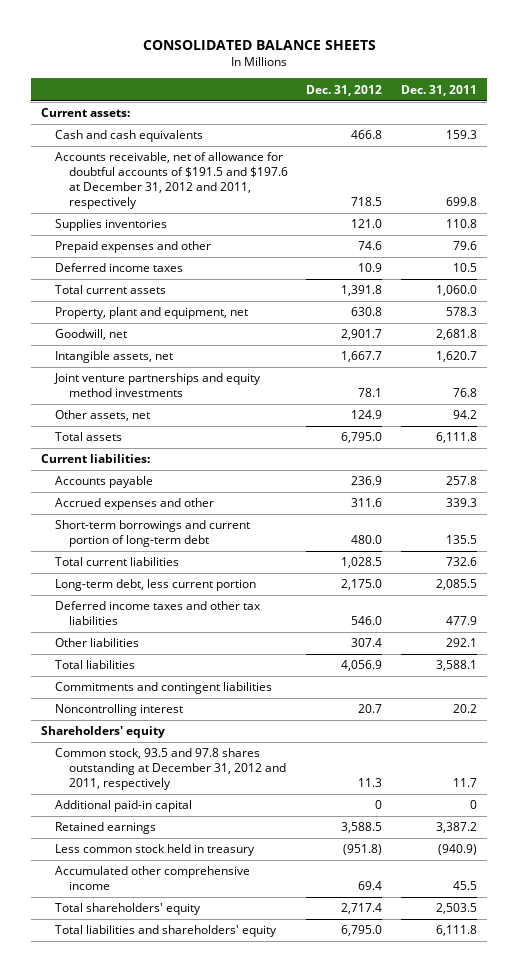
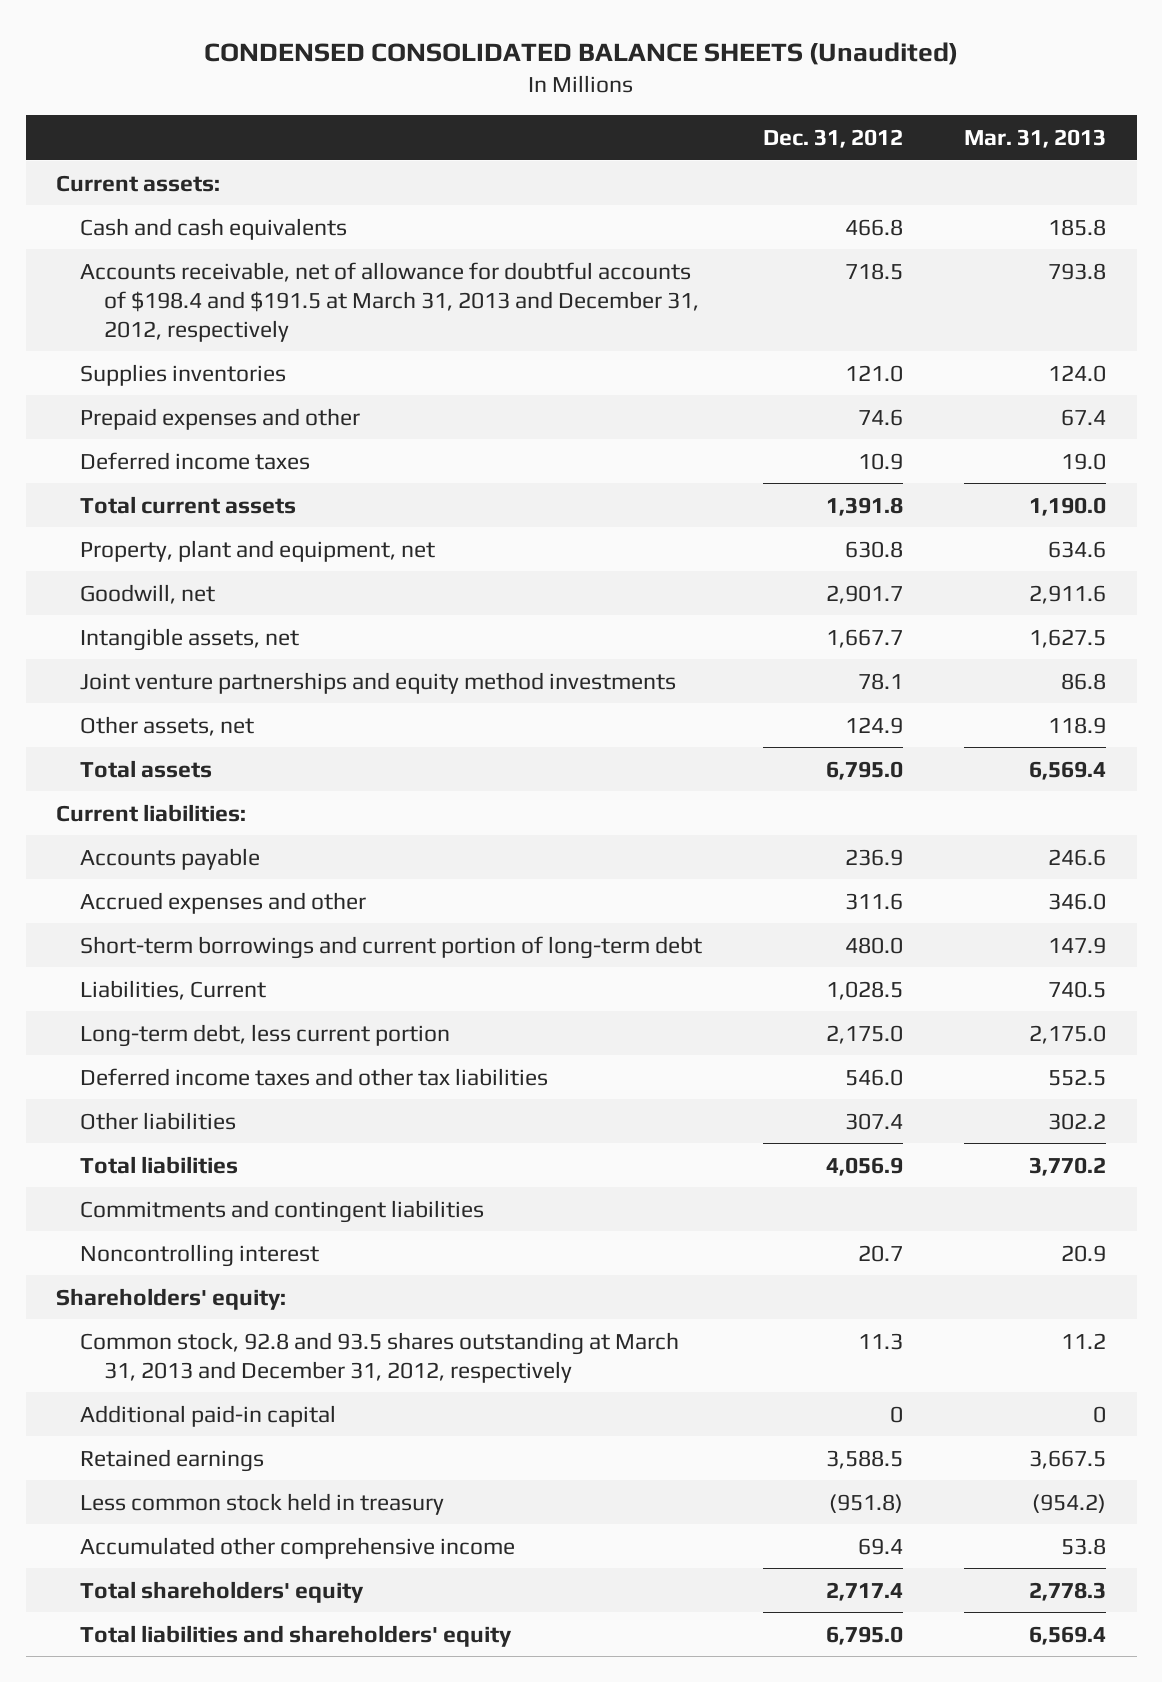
- CONSOLIDATED BALANCE SHEETS
+ CONDENSED CONSOLIDATED BALANCE SHEETS (Unaudited)
- | Dec. 31, 2012 | Dec. 31, 2011
+ | Dec. 31, 2012 | Mar. 31, 2013
- Accounts receivable, net of allowance for doubtful accounts of $191.5 and $197.6 at December 31, 2012 and 2011, respectively | 718.5 | 699.8
+ Accounts receivable, net of allowance for doubtful accounts of $198.4 and $191.5 at March 31, 2013 and December 31, 2012, respectively | 718.5 | 793.8
- Total current liabilities | 1,028.5 | 732.6
+ Liabilities, Current | 1,028.5 | 740.5
- Shareholders' equity
- Common stock, 93.5 and 97.8 shares outstanding at December 31, 2012 and 2011, respectively | 11.3 | 11.7
+ Shareholders' equity:
+ Common stock, 92.8 and 93.5 shares outstanding at March 31, 2013 and December 31, 2012, respectively | 11.3 | 11.2

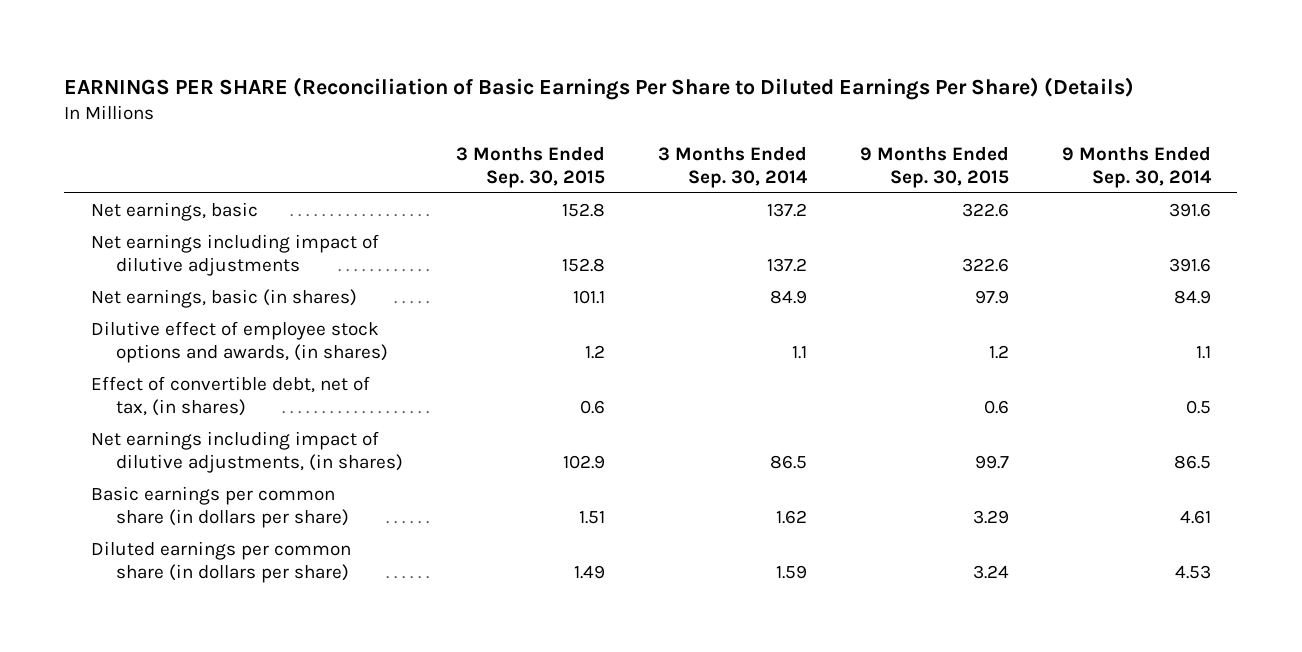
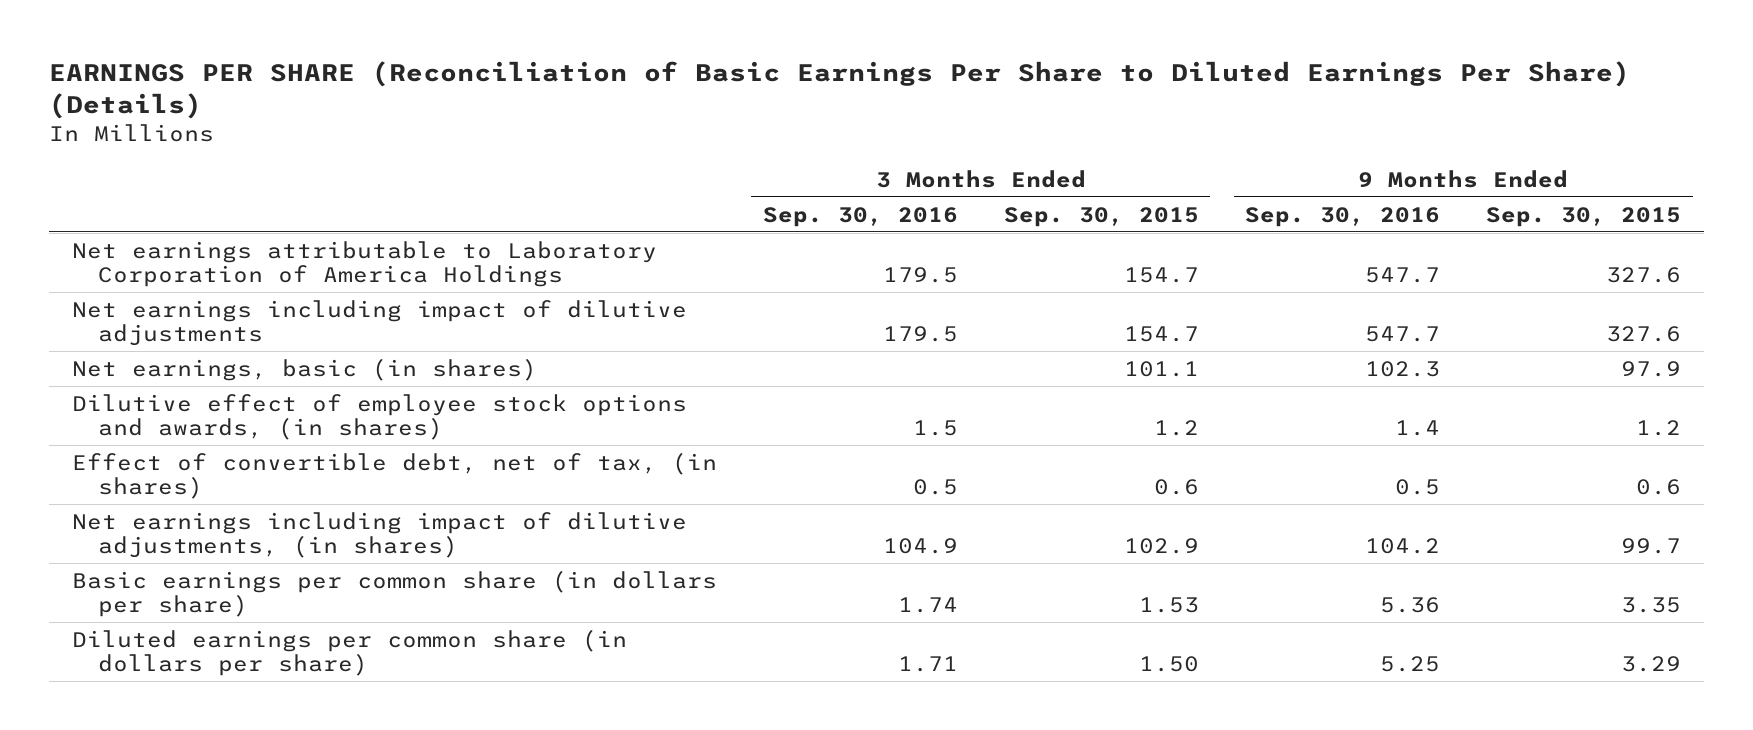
- | 3 Months Ended Sep. 30, 2015 | 3 Months Ended Sep. 30, 2014 | 9 Months Ended Sep. 30, 2015 | 9 Months Ended Sep. 30, 2014
+ | 3 Months Ended Sep. 30, 2016 | 3 Months Ended Sep. 30, 2015 | 9 Months Ended Sep. 30, 2016 | 9 Months Ended Sep. 30, 2015
- Net earnings, basic | 152.8 | 137.2 | 322.6 | 391.6
- Net earnings including impact of dilutive adjustments | 152.8 | 137.2 | 322.6 | 391.6
+ Net earnings attributable to Laboratory Corporation of America Holdings | 179.5 | 154.7 | 547.7 | 327.6
+ Net earnings including impact of dilutive adjustments | 179.5 | 154.7 | 547.7 | 327.6
- Basic earnings per common share (in dollars per share) | 1.51 | 1.62 | 3.29 | 4.61
- Diluted earnings per common share (in dollars per share) | 1.49 | 1.59 | 3.24 | 4.53
+ Basic earnings per common share (in dollars per share) | 1.74 | 1.53 | 5.36 | 3.35
+ Diluted earnings per common share (in dollars per share) | 1.71 | 1.50 | 5.25 | 3.29

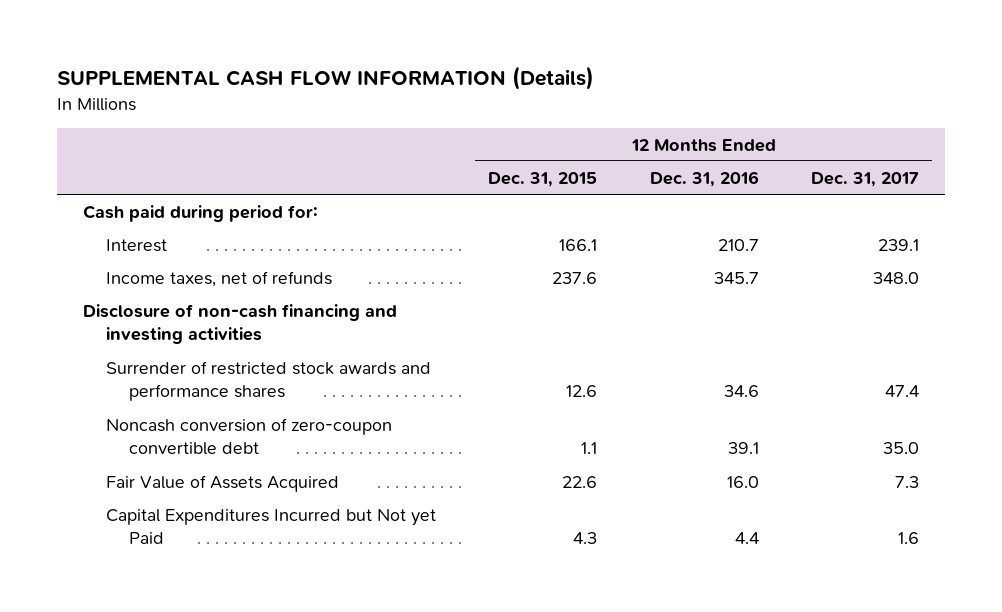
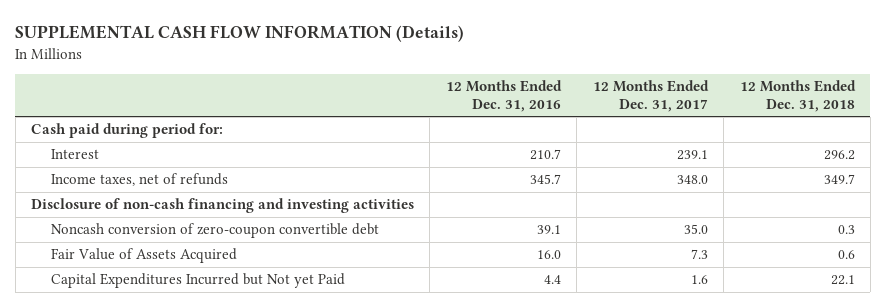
- | 12 Months Ended Dec. 31, 2015 | 12 Months Ended Dec. 31, 2016 | 12 Months Ended Dec. 31, 2017
+ | 12 Months Ended Dec. 31, 2016 | 12 Months Ended Dec. 31, 2017 | 12 Months Ended Dec. 31, 2018
- Surrender of restricted stock awards and performance shares | 12.6 | 34.6 | 47.4

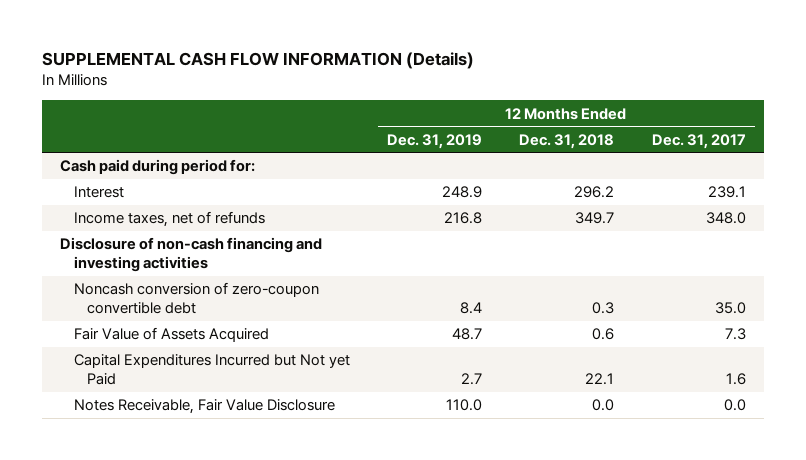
- | 12 Months Ended Dec. 31, 2016 | 12 Months Ended Dec. 31, 2017 | 12 Months Ended Dec. 31, 2018
+ | 12 Months Ended Dec. 31, 2019 | 12 Months Ended Dec. 31, 2018 | 12 Months Ended Dec. 31, 2017
+ Notes Receivable, Fair Value Disclosure | 110.0 | 0.0 | 0.0

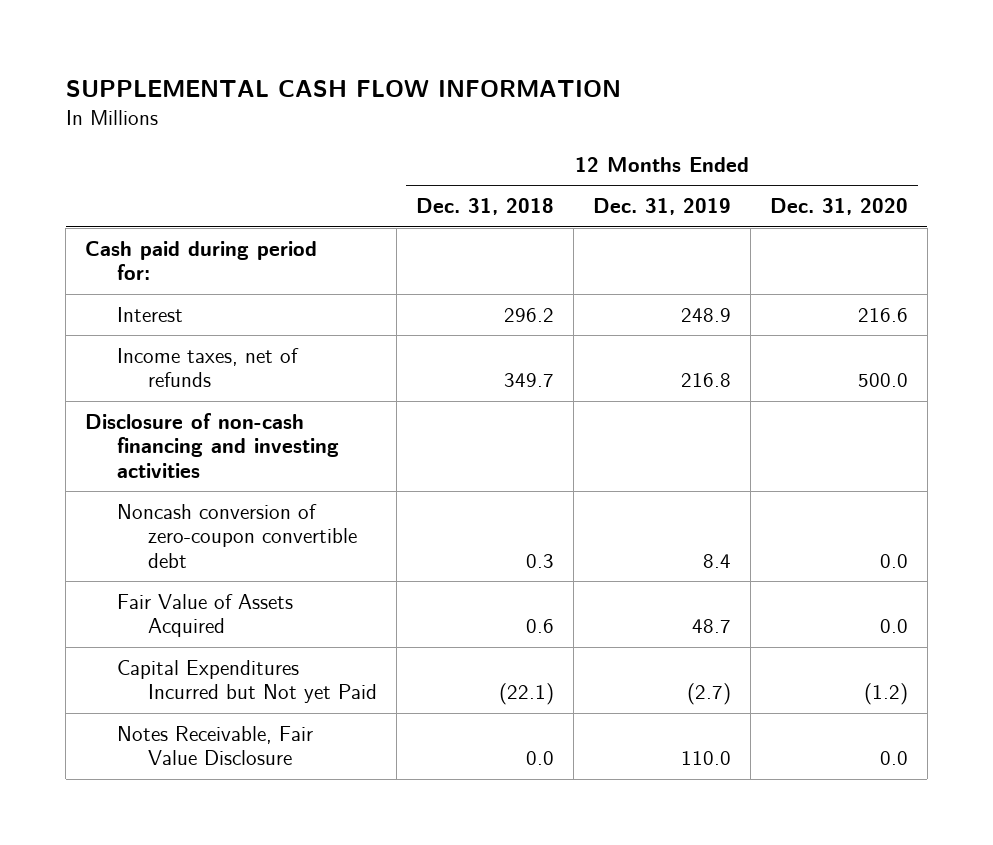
- SUPPLEMENTAL CASH FLOW INFORMATION (Details)
+ SUPPLEMENTAL CASH FLOW INFORMATION
- | 12 Months Ended Dec. 31, 2019 | 12 Months Ended Dec. 31, 2018 | 12 Months Ended Dec. 31, 2017
+ | 12 Months Ended Dec. 31, 2018 | 12 Months Ended Dec. 31, 2019 | 12 Months Ended Dec. 31, 2020
- Capital Expenditures Incurred but Not yet Paid | 2.7 | 22.1 | 1.6
+ Capital Expenditures Incurred but Not yet Paid | (22.1) | (2.7) | (1.2)

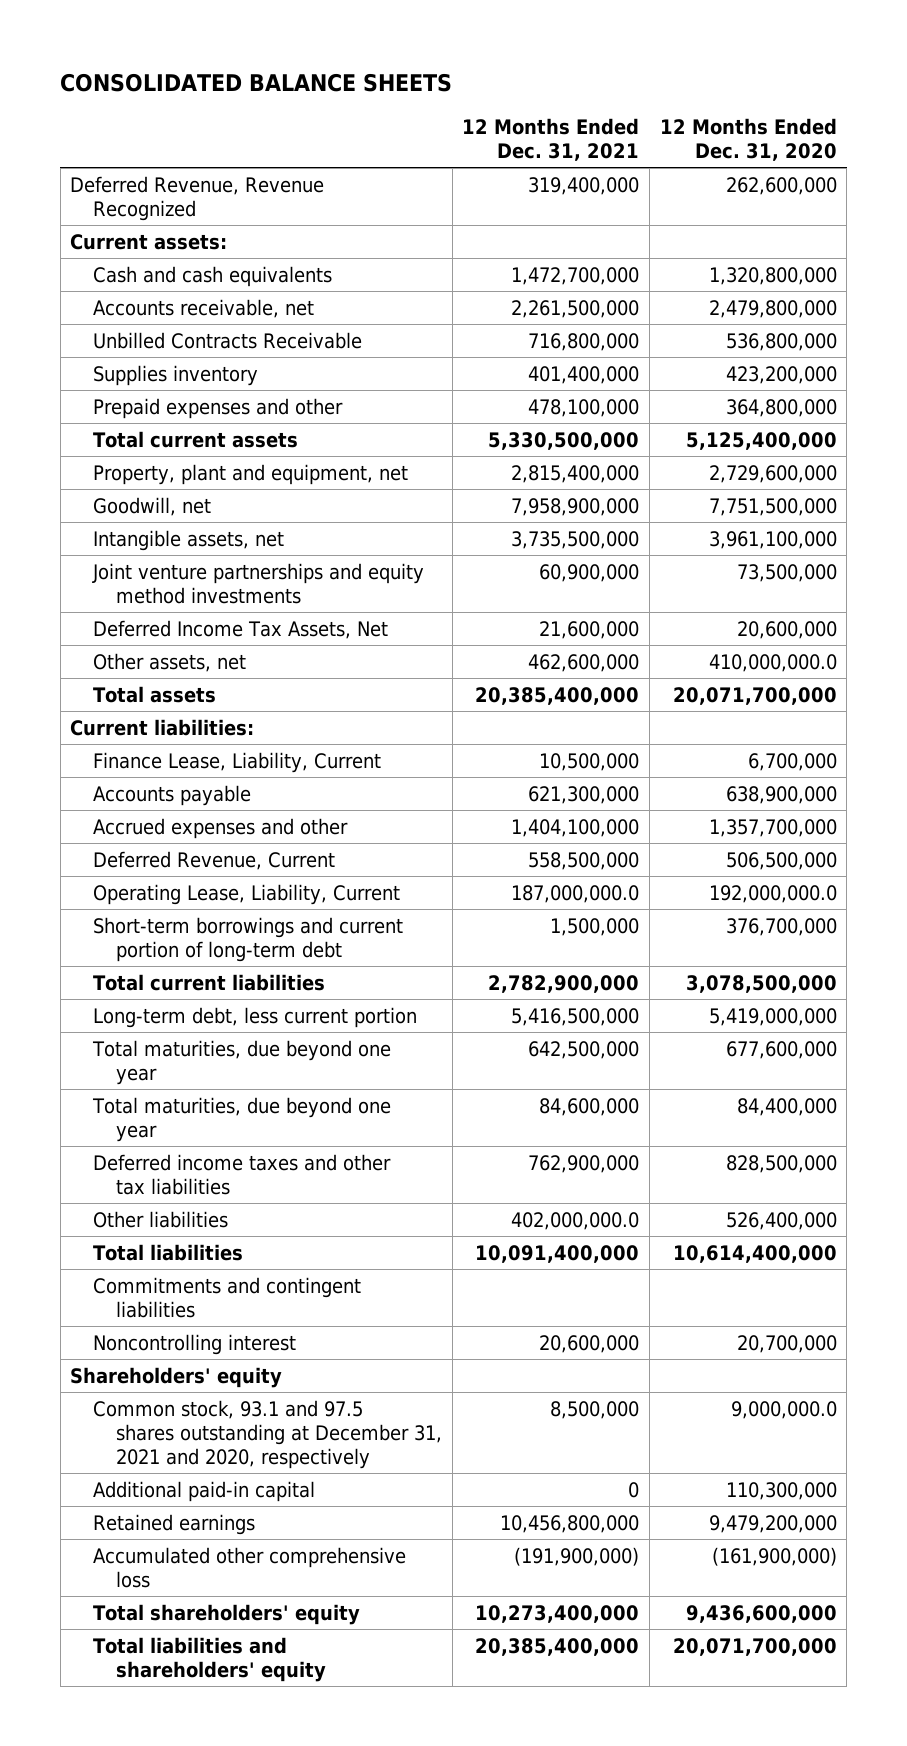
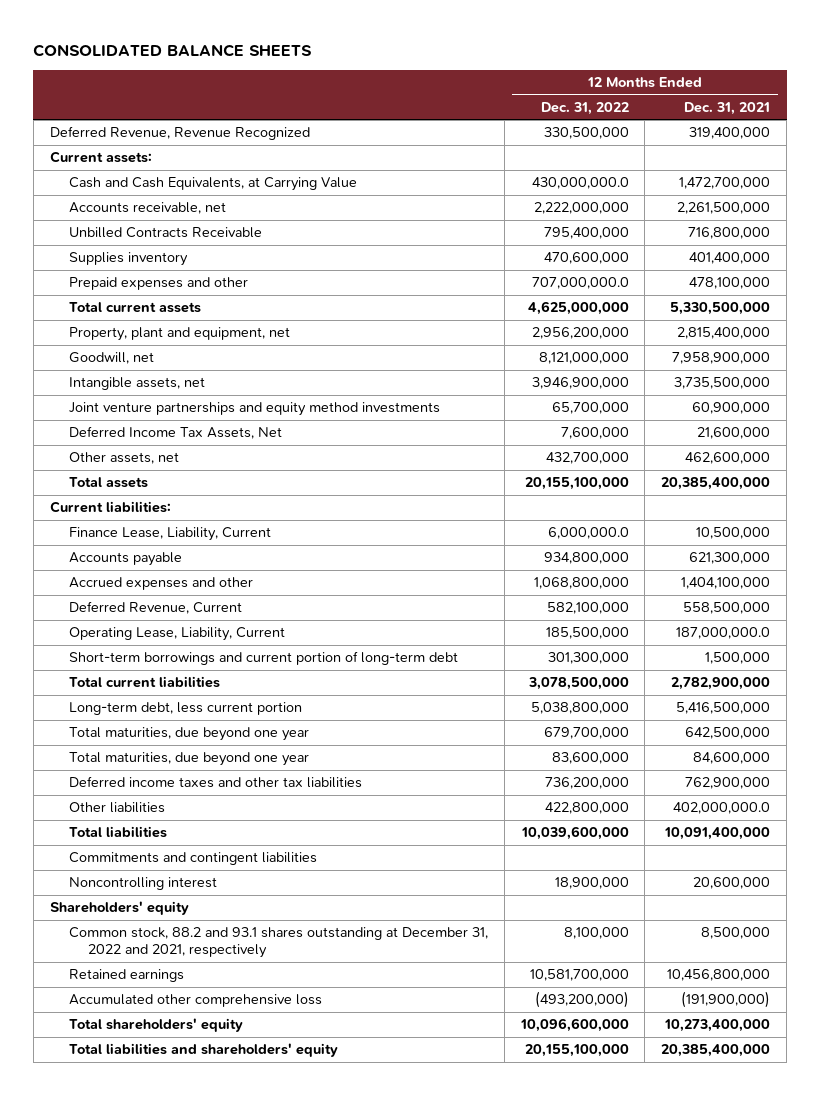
- | 12 Months Ended Dec. 31, 2021 | 12 Months Ended Dec. 31, 2020
+ | 12 Months Ended Dec. 31, 2022 | 12 Months Ended Dec. 31, 2021
- Cash and cash equivalents | 1,472,700,000 | 1,320,800,000
+ Cash and Cash Equivalents, at Carrying Value | 430,000,000.0 | 1,472,700,000
- Common stock, 93.1 and 97.5 shares outstanding at December 31, 2021 and 2020, respectively | 8,500,000 | 9,000,000.0
- Additional paid-in capital | 0 | 110,300,000
+ Common stock, 88.2 and 93.1 shares outstanding at December 31, 2022 and 2021, respectively | 8,100,000 | 8,500,000

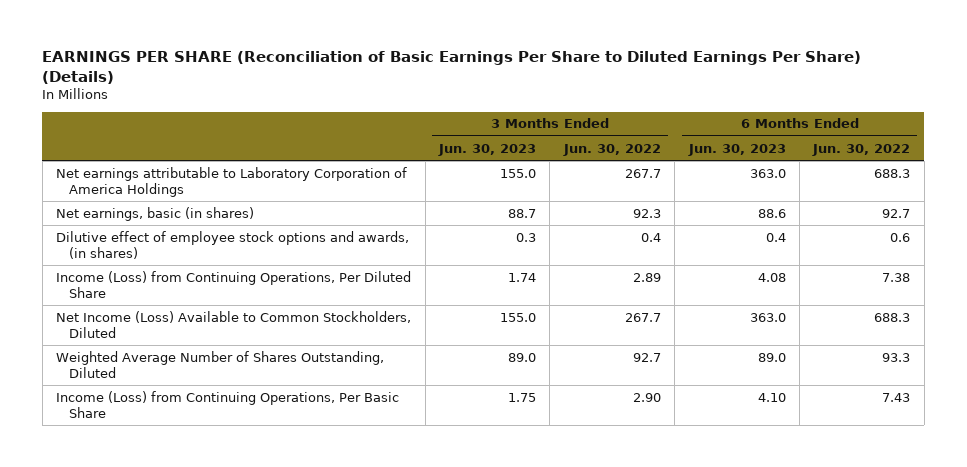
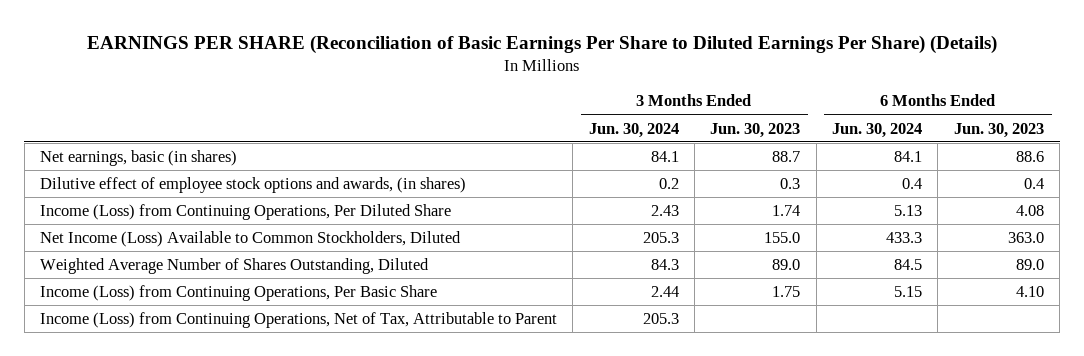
- | 3 Months Ended Jun. 30, 2023 | 3 Months Ended Jun. 30, 2022 | 6 Months Ended Jun. 30, 2023 | 6 Months Ended Jun. 30, 2022
+ | 3 Months Ended Jun. 30, 2024 | 3 Months Ended Jun. 30, 2023 | 6 Months Ended Jun. 30, 2024 | 6 Months Ended Jun. 30, 2023
- Net earnings attributable to Laboratory Corporation of America Holdings | 155.0 | 267.7 | 363.0 | 688.3
+ Income (Loss) from Continuing Operations, Net of Tax, Attributable to Parent | 205.3 | | |

